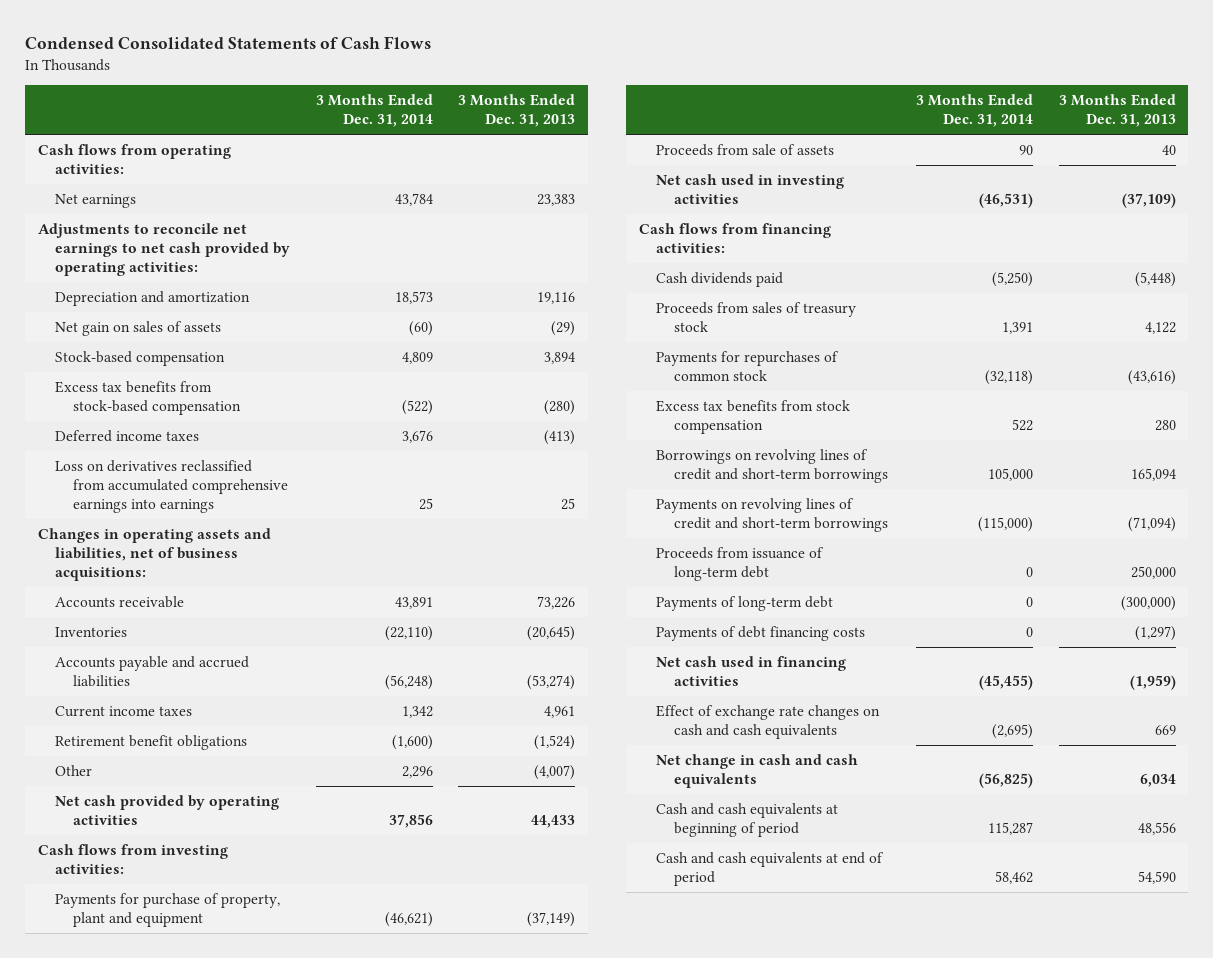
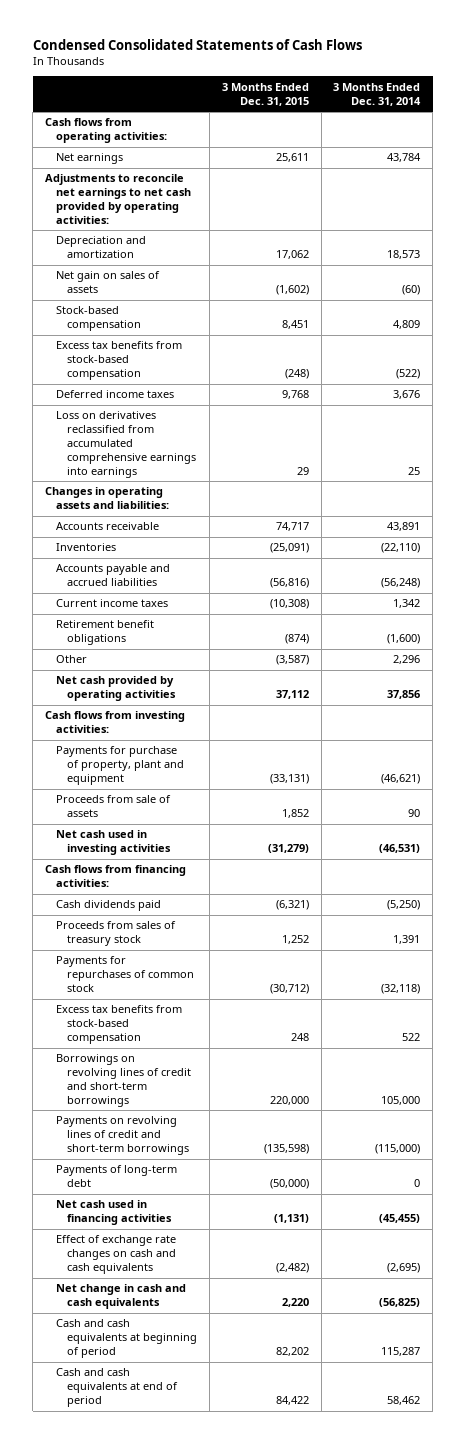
- | 3 Months Ended Dec. 31, 2014 | 3 Months Ended Dec. 31, 2013
+ | 3 Months Ended Dec. 31, 2015 | 3 Months Ended Dec. 31, 2014
- Changes in operating assets and liabilities, net of business acquisitions:
+ Changes in operating assets and liabilities:
- Excess tax benefits from stock compensation | 522 | 280
+ Excess tax benefits from stock-based compensation | 248 | 522
- Proceeds from issuance of long-term debt | 0 | 250,000
- Payments of debt financing costs | 0 | (1,297)

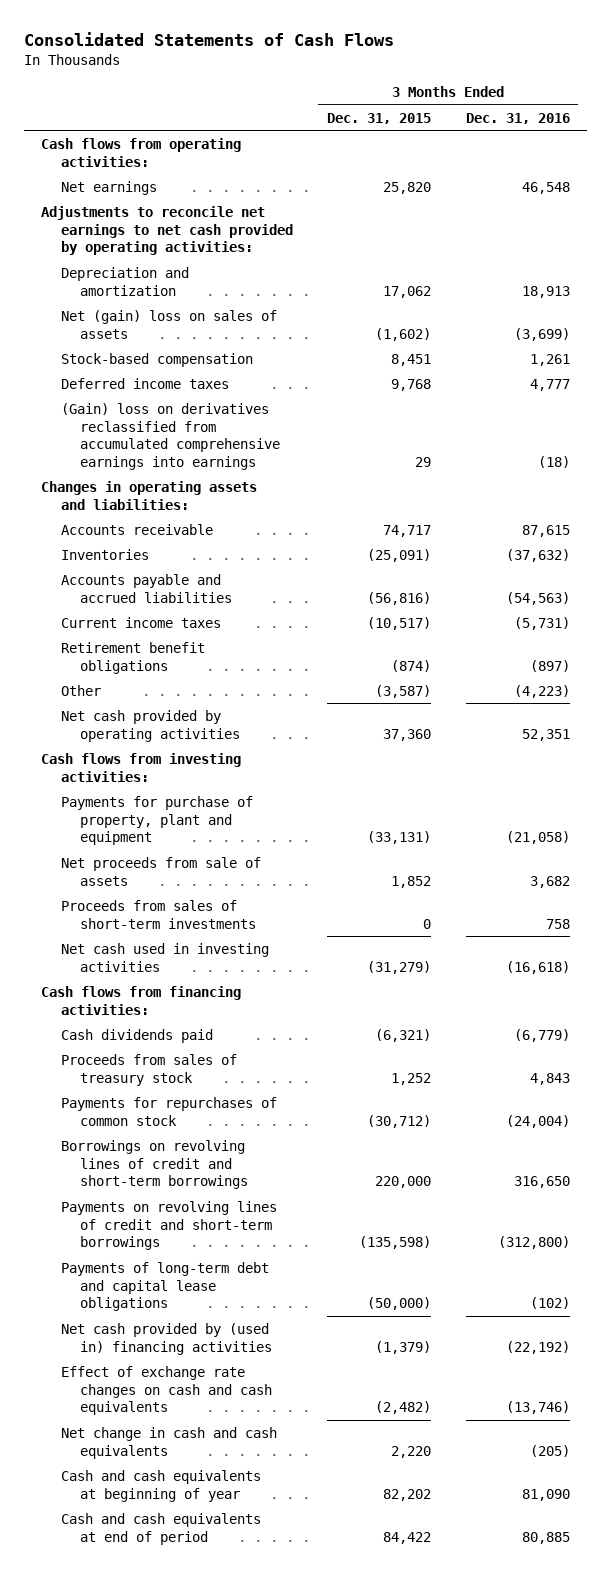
- Condensed Consolidated Statements of Cash Flows
+ Consolidated Statements of Cash Flows
- | 3 Months Ended Dec. 31, 2015 | 3 Months Ended Dec. 31, 2014
+ | 3 Months Ended Dec. 31, 2015 | 3 Months Ended Dec. 31, 2016
- Net earnings | 25,611 | 43,784
+ Net earnings | 25,820 | 46,548
- Net gain on sales of assets | (1,602) | (60)
+ Net (gain) loss on sales of assets | (1,602) | (3,699)
- Excess tax benefits from stock-based compensation | (248) | (522)
- Loss on derivatives reclassified from accumulated comprehensive earnings into earnings | 29 | 25
+ (Gain) loss on derivatives reclassified from accumulated comprehensive earnings into earnings | 29 | (18)
- Current income taxes | (10,308) | 1,342
+ Current income taxes | (10,517) | (5,731)
- Net cash provided by operating activities | 37,112 | 37,856
+ Net cash provided by operating activities | 37,360 | 52,351
- Proceeds from sale of assets | 1,852 | 90
+ Net proceeds from sale of assets | 1,852 | 3,682
+ Proceeds from sales of short-term investments | 0 | 758
- Excess tax benefits from stock-based compensation | 248 | 522
- Payments of long-term debt | (50,000) | 0
- Net cash used in financing activities | (1,131) | (45,455)
+ Payments of long-term debt and capital lease obligations | (50,000) | (102)
+ Net cash provided by (used in) financing activities | (1,379) | (22,192)
- Cash and cash equivalents at beginning of period | 82,202 | 115,287
+ Cash and cash equivalents at beginning of year | 82,202 | 81,090

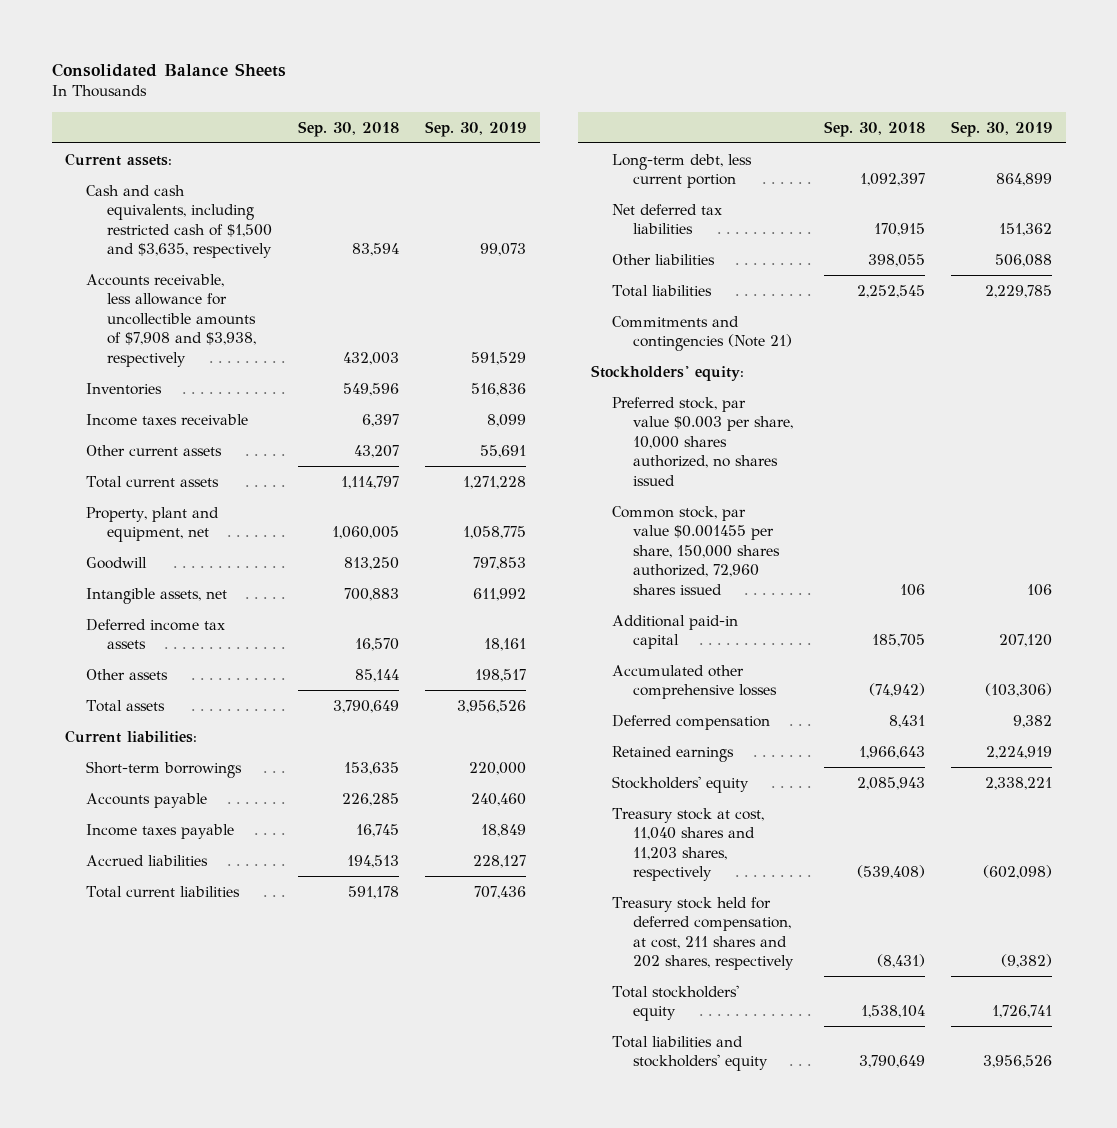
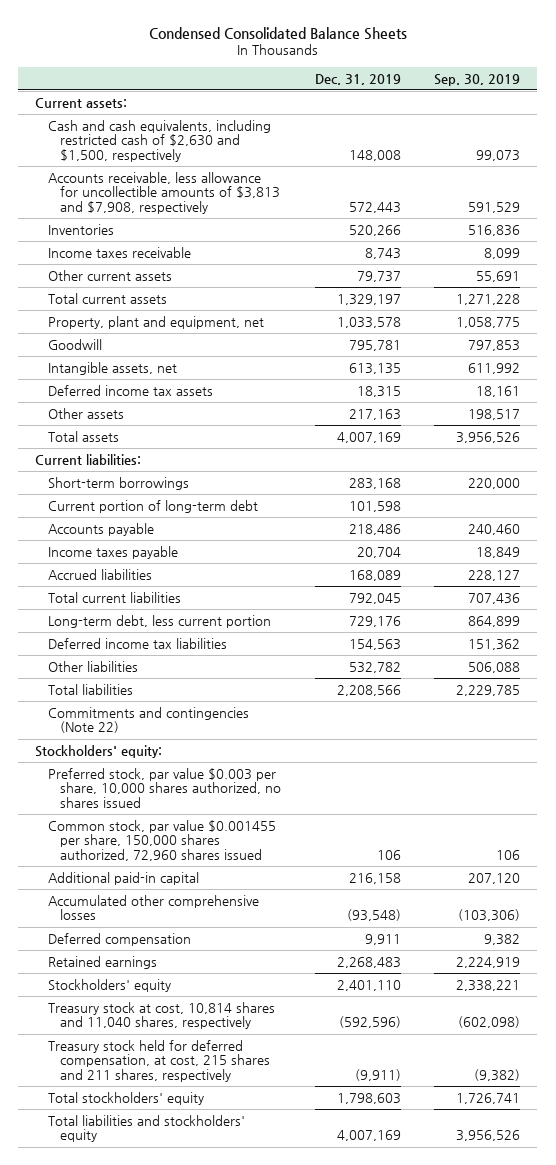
- Consolidated Balance Sheets
+ Condensed Consolidated Balance Sheets
- | Sep. 30, 2018 | Sep. 30, 2019
+ | Dec. 31, 2019 | Sep. 30, 2019
- Cash and cash equivalents, including restricted cash of $1,500 and $3,635, respectively | 83,594 | 99,073
- Accounts receivable, less allowance for uncollectible amounts of $7,908 and $3,938, respectively | 432,003 | 591,529
+ Cash and cash equivalents, including restricted cash of $2,630 and $1,500, respectively | 148,008 | 99,073
+ Accounts receivable, less allowance for uncollectible amounts of $3,813 and $7,908, respectively | 572,443 | 591,529
+ Current portion of long-term debt | 101,598 |
- Net deferred tax liabilities | 170,915 | 151,362
+ Deferred income tax liabilities | 154,563 | 151,362
- Commitments and contingencies (Note 21)
+ Commitments and contingencies (Note 22)
- Treasury stock at cost, 11,040 shares and 11,203 shares, respectively | (539,408) | (602,098)
- Treasury stock held for deferred compensation, at cost, 211 shares and 202 shares, respectively | (8,431) | (9,382)
+ Treasury stock at cost, 10,814 shares and 11,040 shares, respectively | (592,596) | (602,098)
+ Treasury stock held for deferred compensation, at cost, 215 shares and 211 shares, respectively | (9,911) | (9,382)

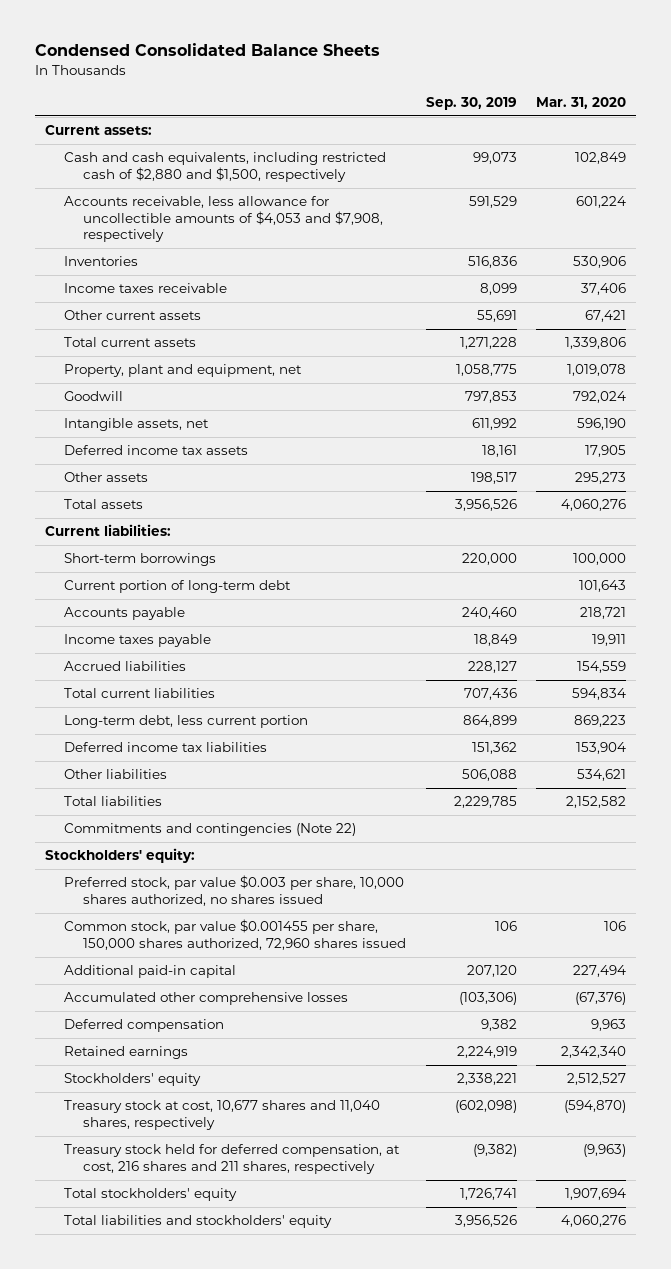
- | Dec. 31, 2019 | Sep. 30, 2019
+ | Sep. 30, 2019 | Mar. 31, 2020
- Cash and cash equivalents, including restricted cash of $2,630 and $1,500, respectively | 148,008 | 99,073
- Accounts receivable, less allowance for uncollectible amounts of $3,813 and $7,908, respectively | 572,443 | 591,529
+ Cash and cash equivalents, including restricted cash of $2,880 and $1,500, respectively | 99,073 | 102,849
+ Accounts receivable, less allowance for uncollectible amounts of $4,053 and $7,908, respectively | 591,529 | 601,224
- Treasury stock at cost, 10,814 shares and 11,040 shares, respectively | (592,596) | (602,098)
- Treasury stock held for deferred compensation, at cost, 215 shares and 211 shares, respectively | (9,911) | (9,382)
+ Treasury stock at cost, 10,677 shares and 11,040 shares, respectively | (602,098) | (594,870)
+ Treasury stock held for deferred compensation, at cost, 216 shares and 211 shares, respectively | (9,382) | (9,963)

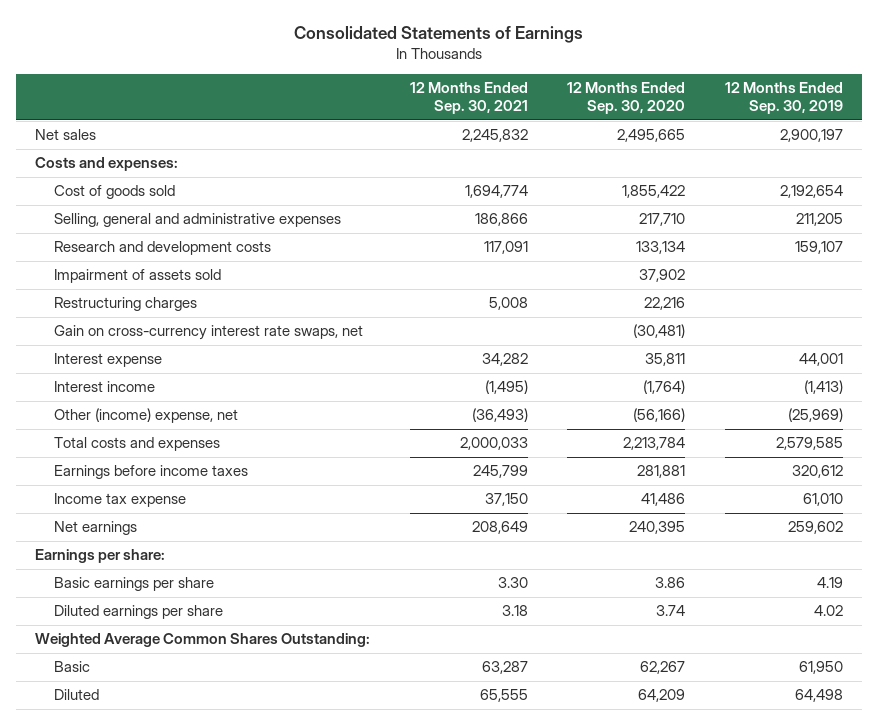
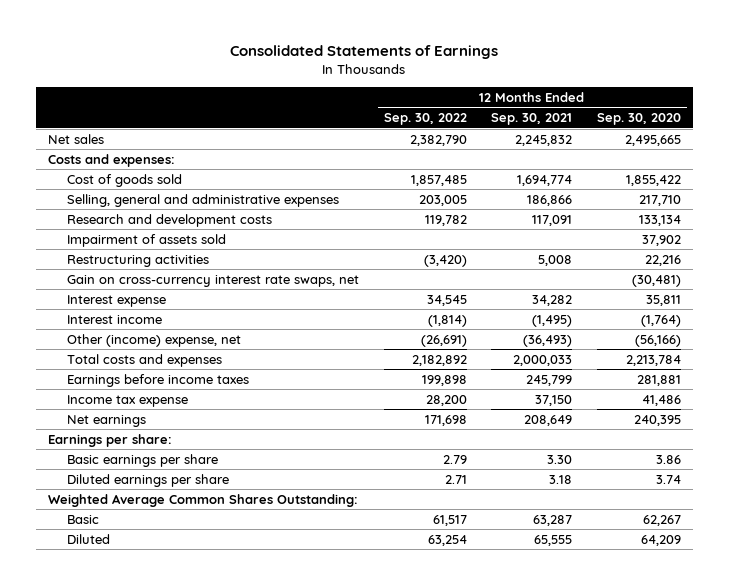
- | 12 Months Ended Sep. 30, 2021 | 12 Months Ended Sep. 30, 2020 | 12 Months Ended Sep. 30, 2019
+ | 12 Months Ended Sep. 30, 2022 | 12 Months Ended Sep. 30, 2021 | 12 Months Ended Sep. 30, 2020
- Restructuring charges | 5,008 | 22,216 |
+ Restructuring activities | (3,420) | 5,008 | 22,216

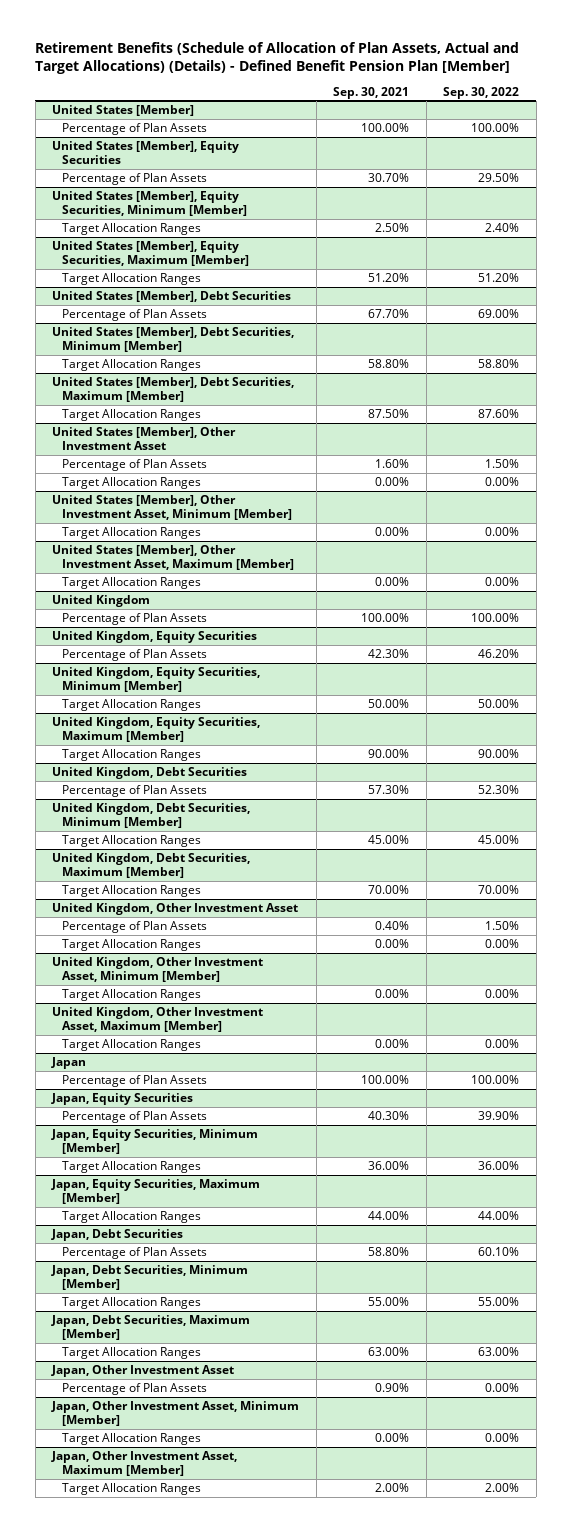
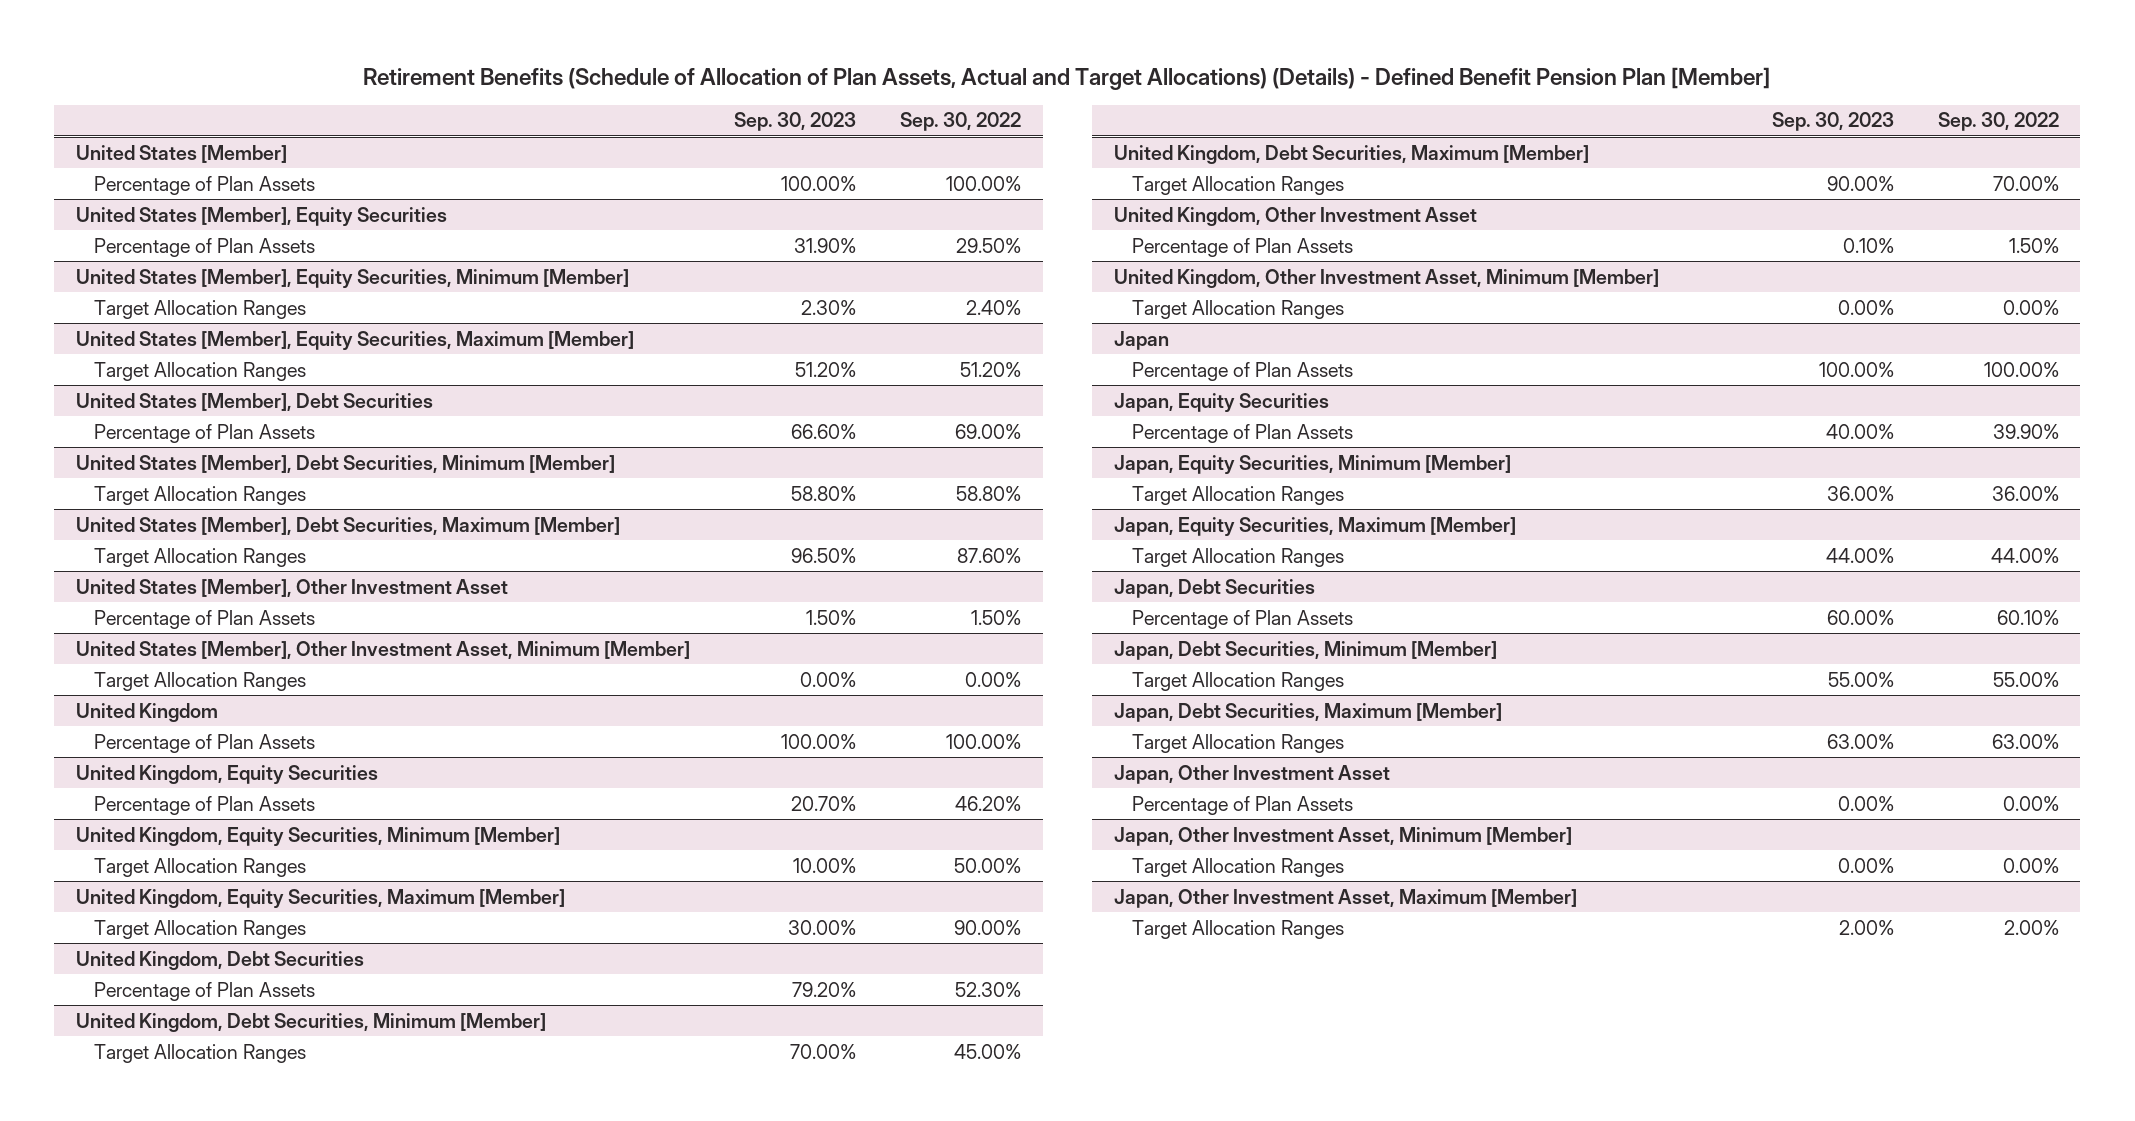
- | Sep. 30, 2021 | Sep. 30, 2022
+ | Sep. 30, 2023 | Sep. 30, 2022
@ United States [Member], Other Investment Asset
- Target Allocation Ranges | 0.00% | 0.00%
- United States [Member], Other Investment Asset, Maximum [Member]
- Target Allocation Ranges | 0.00% | 0.00%
@ United Kingdom, Other Investment Asset
- Target Allocation Ranges | 0.00% | 0.00%
- United Kingdom, Other Investment Asset, Maximum [Member]
- Target Allocation Ranges | 0.00% | 0.00%

